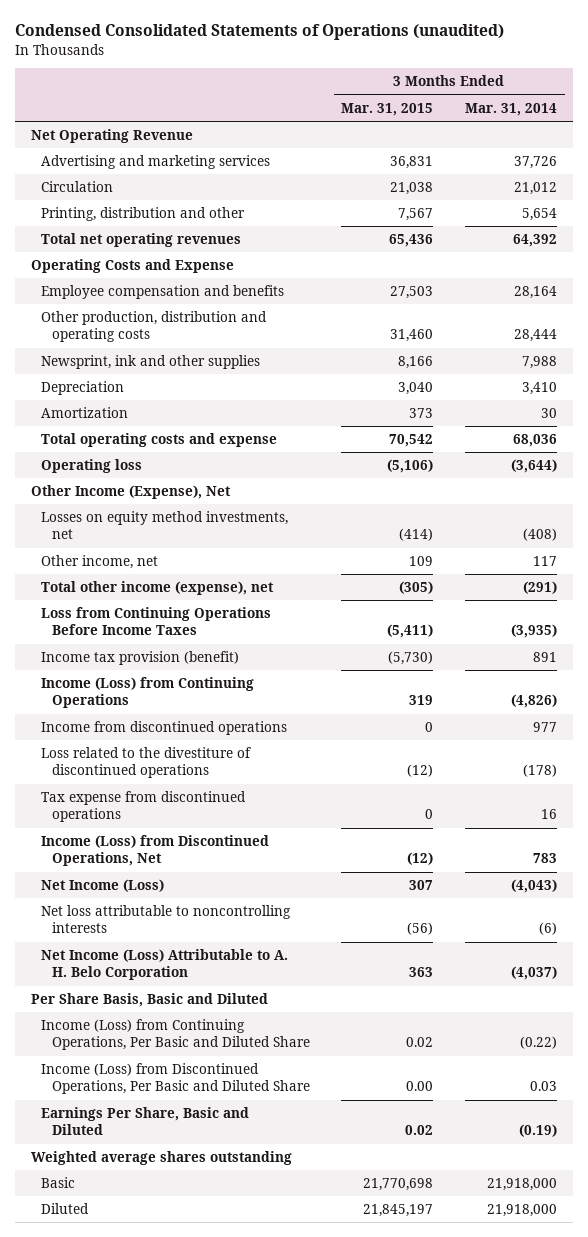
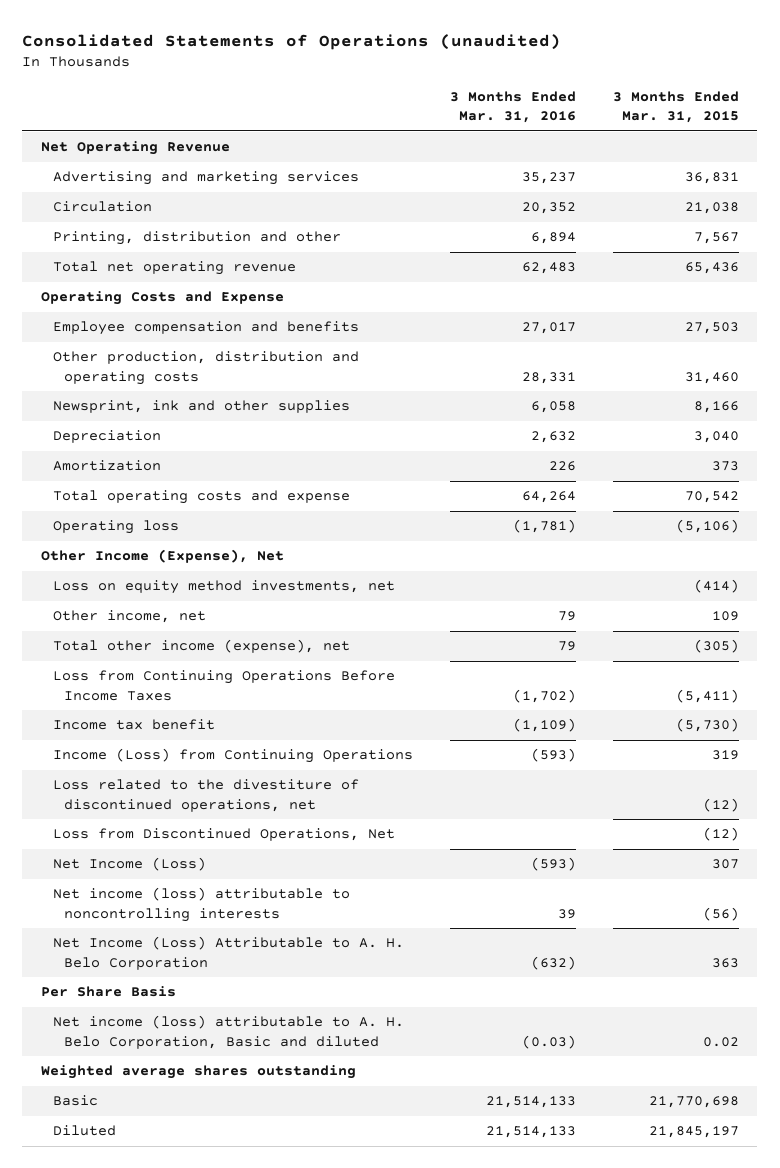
- Condensed Consolidated Statements of Operations (unaudited)
+ Consolidated Statements of Operations (unaudited)
- | 3 Months Ended Mar. 31, 2015 | 3 Months Ended Mar. 31, 2014
+ | 3 Months Ended Mar. 31, 2016 | 3 Months Ended Mar. 31, 2015
- Total net operating revenues | 65,436 | 64,392
+ Total net operating revenue | 62,483 | 65,436
- Losses on equity method investments, net | (414) | (408)
+ Loss on equity method investments, net | | (414)
- Income tax provision (benefit) | (5,730) | 891
+ Income tax benefit | (1,109) | (5,730)
- Income from discontinued operations | 0 | 977
- Loss related to the divestiture of discontinued operations | (12) | (178)
- Tax expense from discontinued operations | 0 | 16
- Income (Loss) from Discontinued Operations, Net | (12) | 783
+ Loss related to the divestiture of discontinued operations, net | | (12)
+ Loss from Discontinued Operations, Net | | (12)
- Net loss attributable to noncontrolling interests | (56) | (6)
+ Net income (loss) attributable to noncontrolling interests | 39 | (56)
- Per Share Basis, Basic and Diluted
- Income (Loss) from Continuing Operations, Per Basic and Diluted Share | 0.02 | (0.22)
- Income (Loss) from Discontinued Operations, Per Basic and Diluted Share | 0.00 | 0.03
- Earnings Per Share, Basic and Diluted | 0.02 | (0.19)
+ Per Share Basis
+ Net income (loss) attributable to A. H. Belo Corporation, Basic and diluted | (0.03) | 0.02

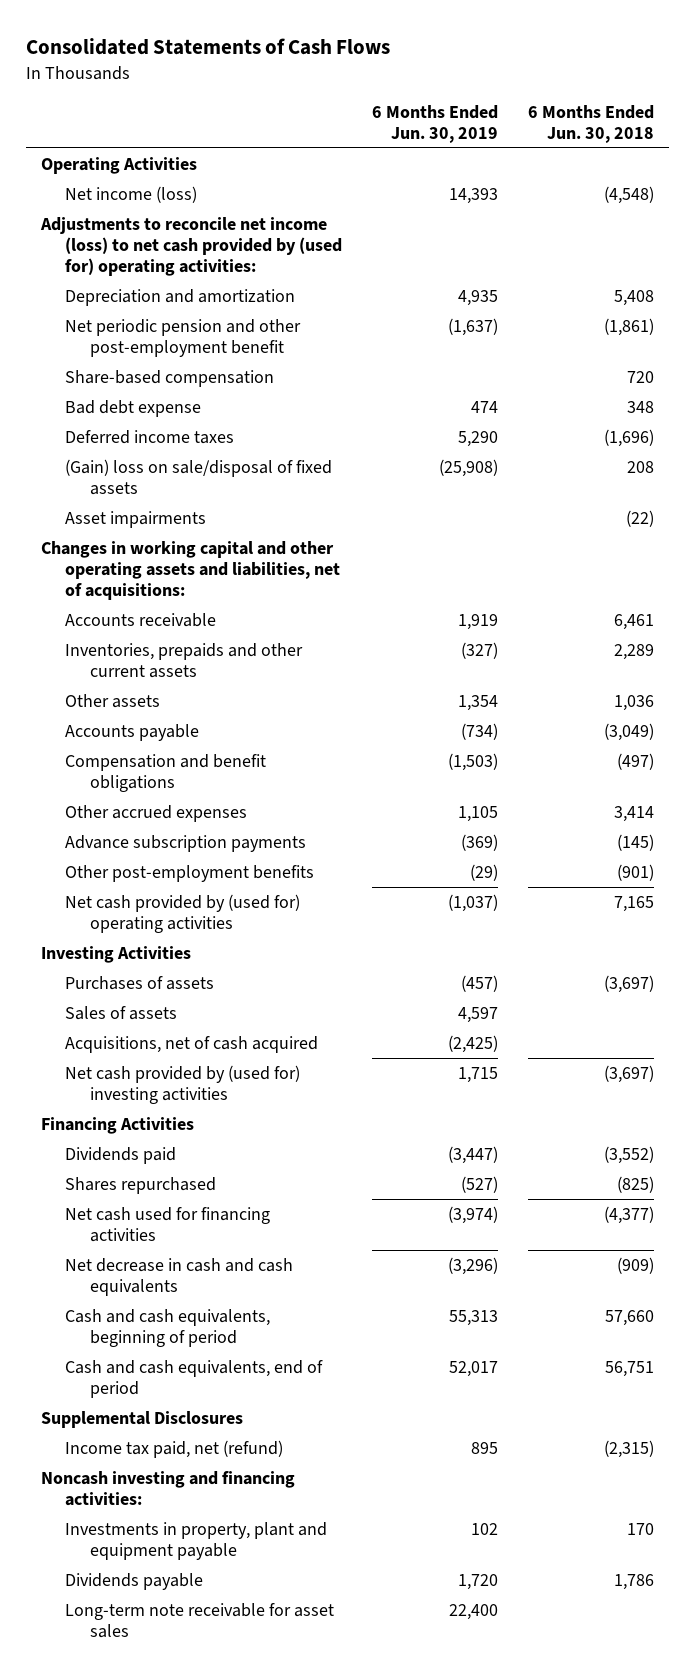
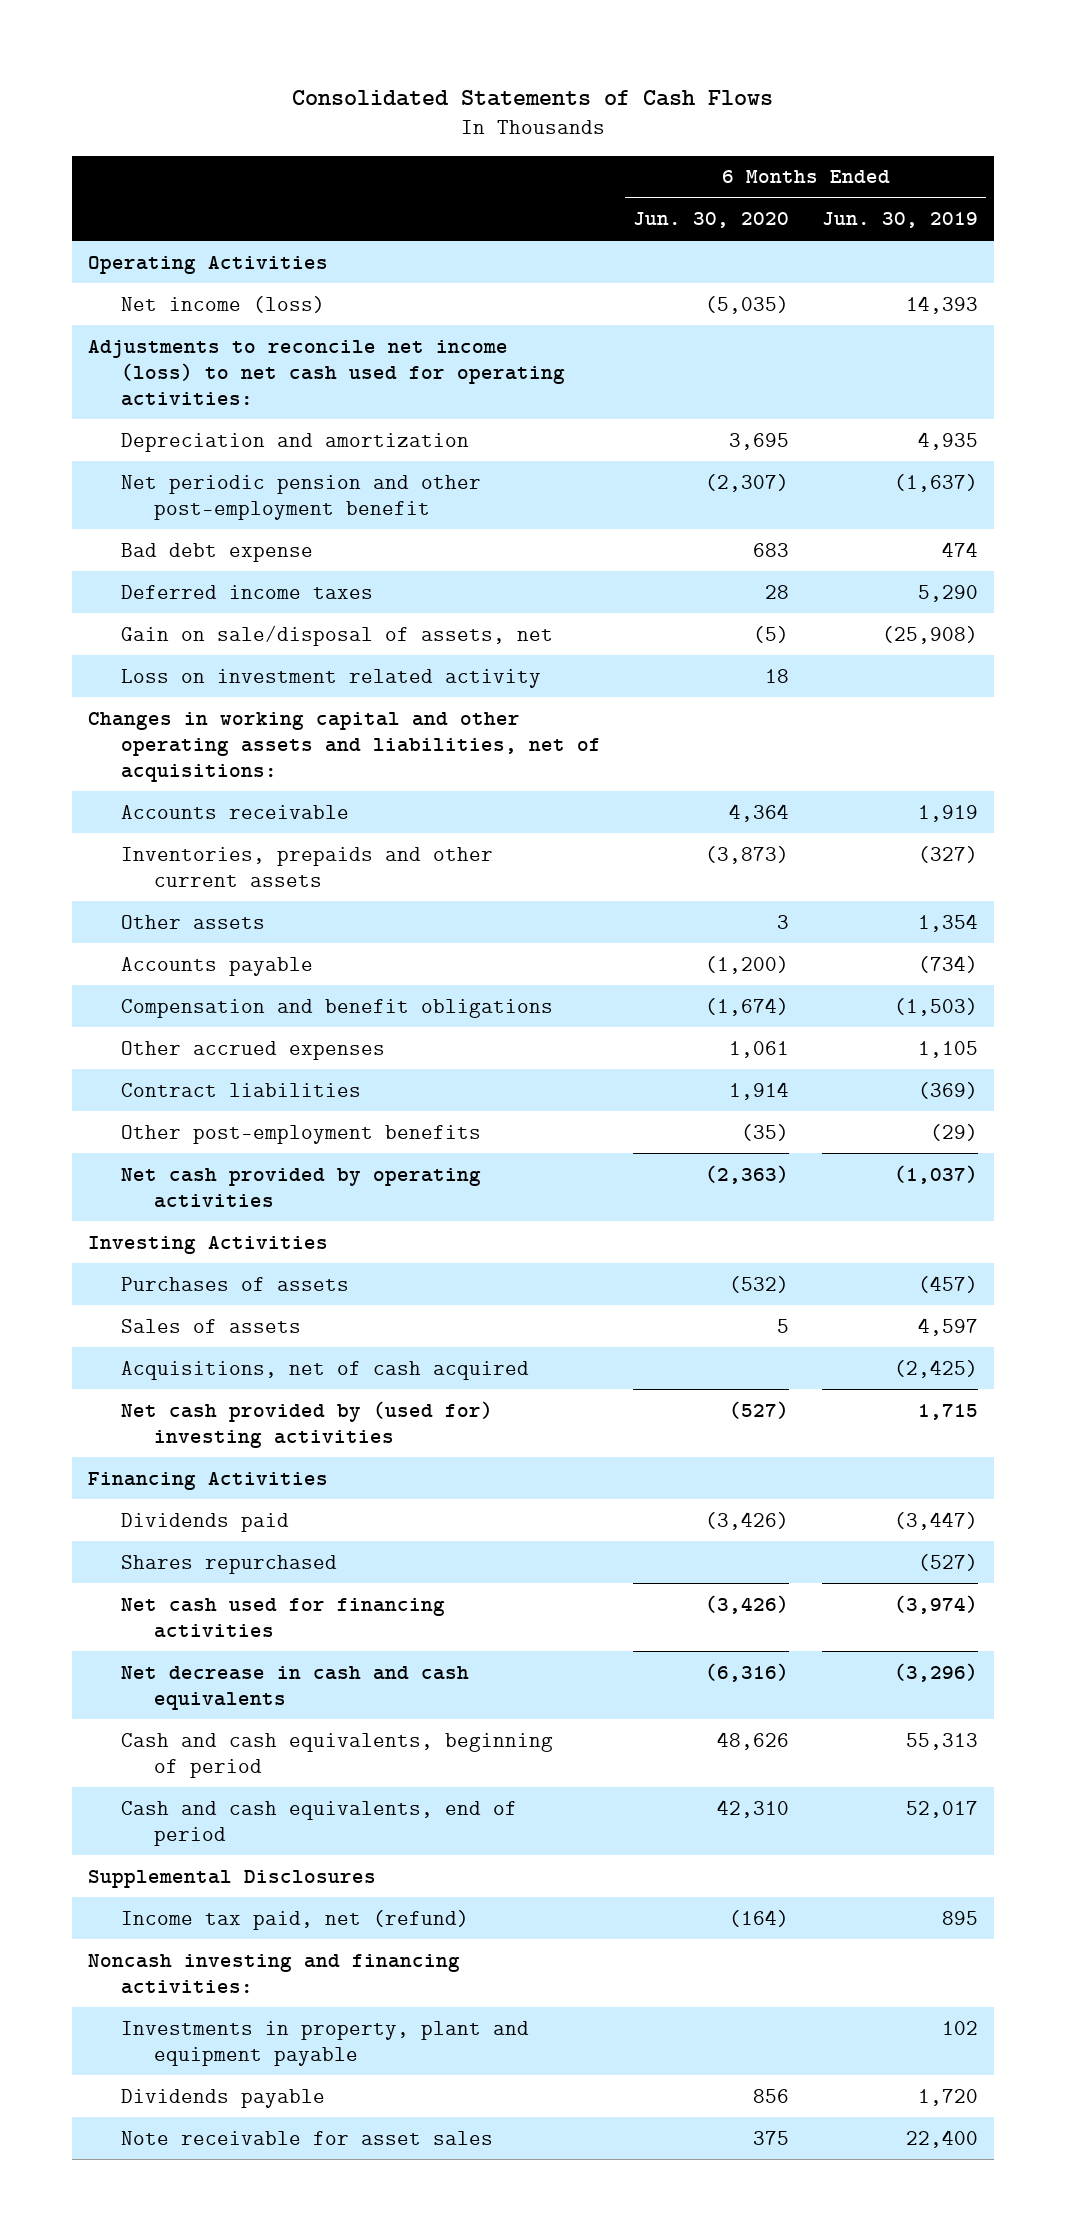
- | 6 Months Ended Jun. 30, 2019 | 6 Months Ended Jun. 30, 2018
+ | 6 Months Ended Jun. 30, 2020 | 6 Months Ended Jun. 30, 2019
- Adjustments to reconcile net income (loss) to net cash provided by (used for) operating activities:
+ Adjustments to reconcile net income (loss) to net cash used for operating activities:
- Share-based compensation | | 720
- (Gain) loss on sale/disposal of fixed assets | (25,908) | 208
- Asset impairments | | (22)
+ Gain on sale/disposal of assets, net | (5) | (25,908)
+ Loss on investment related activity | 18 |
- Advance subscription payments | (369) | (145)
+ Contract liabilities | 1,914 | (369)
- Net cash provided by (used for) operating activities | (1,037) | 7,165
+ Net cash provided by operating activities | (2,363) | (1,037)
- Long-term note receivable for asset sales | 22,400 |
+ Note receivable for asset sales | 375 | 22,400

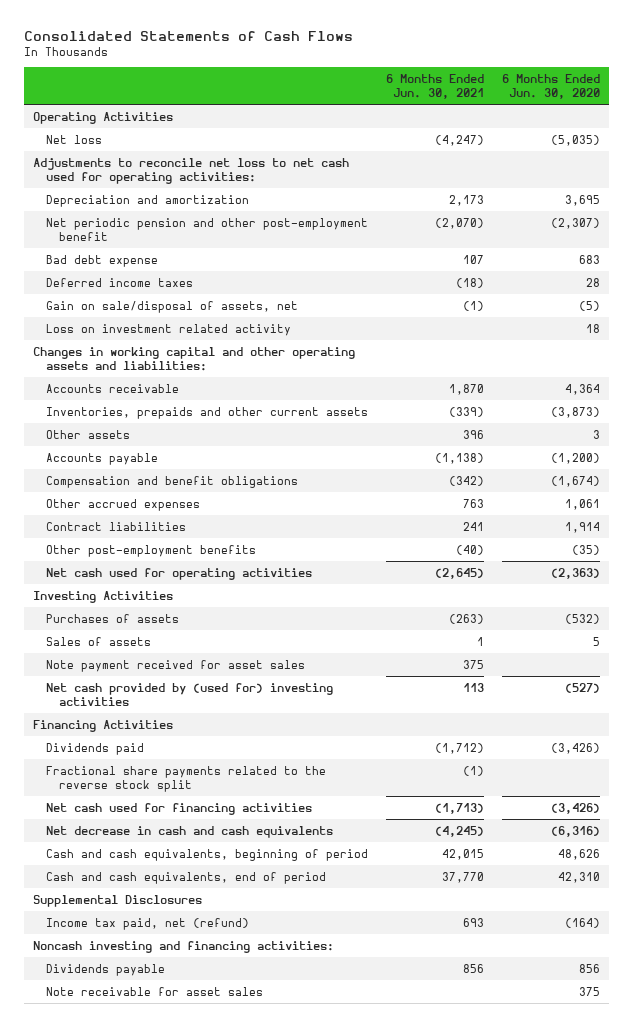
- | 6 Months Ended Jun. 30, 2020 | 6 Months Ended Jun. 30, 2019
+ | 6 Months Ended Jun. 30, 2021 | 6 Months Ended Jun. 30, 2020
- Net income (loss) | (5,035) | 14,393
- Adjustments to reconcile net income (loss) to net cash used for operating activities:
+ Net loss | (4,247) | (5,035)
+ Adjustments to reconcile net loss to net cash used for operating activities:
- Changes in working capital and other operating assets and liabilities, net of acquisitions:
+ Changes in working capital and other operating assets and liabilities:
- Net cash provided by operating activities | (2,363) | (1,037)
+ Net cash used for operating activities | (2,645) | (2,363)
- Acquisitions, net of cash acquired | | (2,425)
+ Note payment received for asset sales | 375 |
- Shares repurchased | | (527)
+ Fractional share payments related to the reverse stock split | (1) |
- Investments in property, plant and equipment payable | | 102

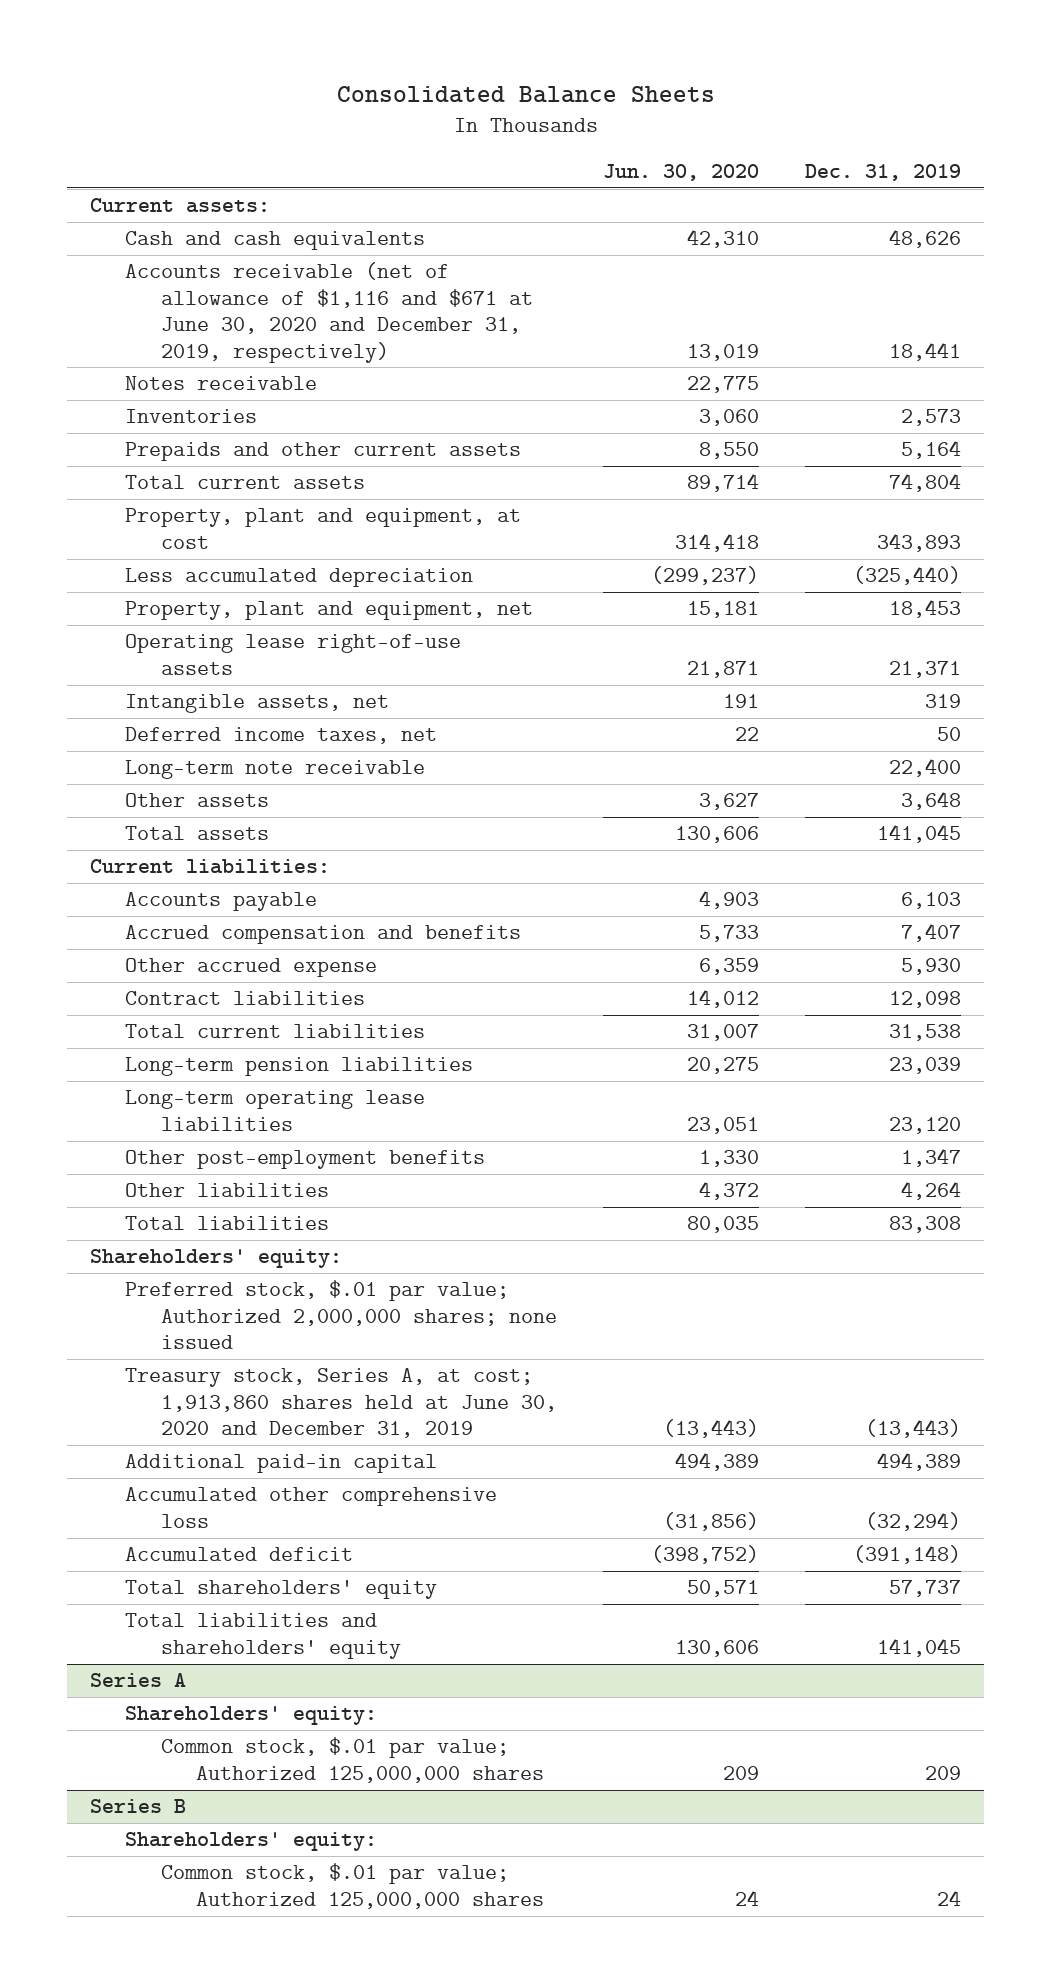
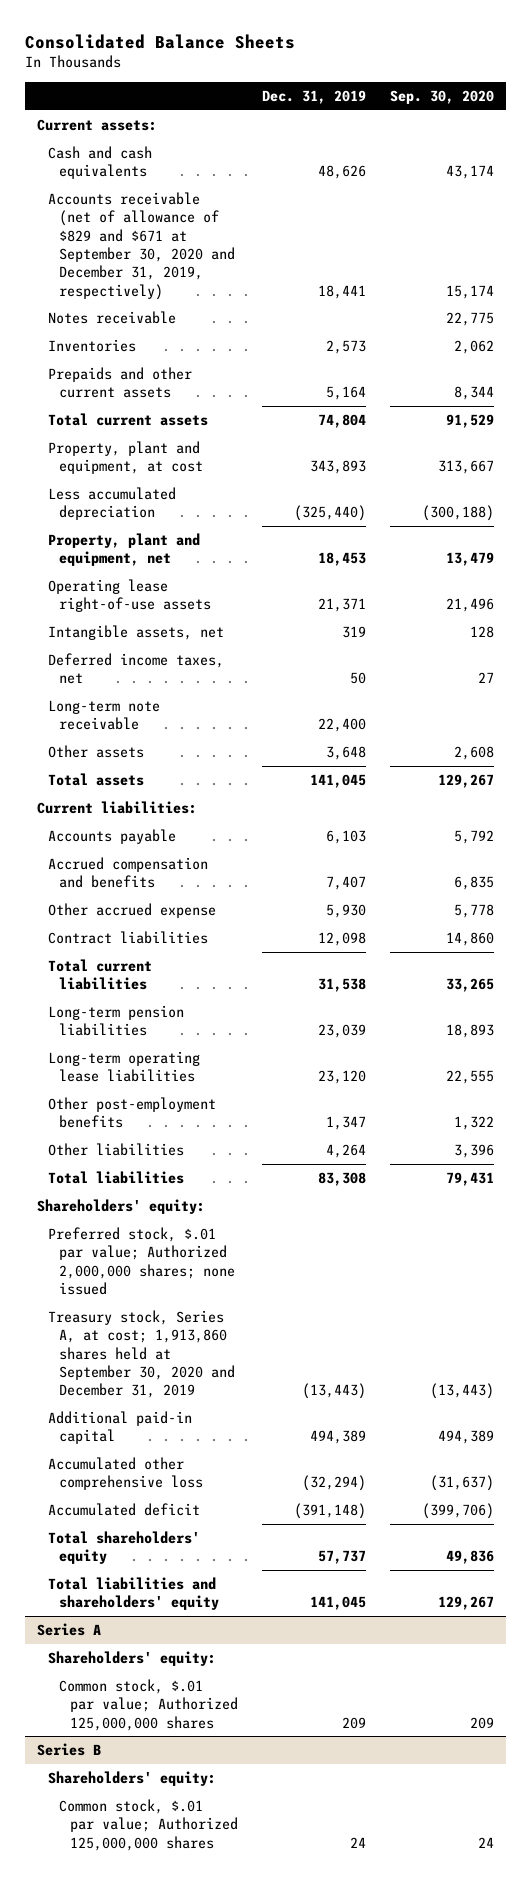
- | Jun. 30, 2020 | Dec. 31, 2019
+ | Dec. 31, 2019 | Sep. 30, 2020
- Accounts receivable (net of allowance of $1,116 and $671 at June 30, 2020 and December 31, 2019, respectively) | 13,019 | 18,441
+ Accounts receivable (net of allowance of $829 and $671 at September 30, 2020 and December 31, 2019, respectively) | 18,441 | 15,174
- Treasury stock, Series A, at cost; 1,913,860 shares held at June 30, 2020 and December 31, 2019 | (13,443) | (13,443)
+ Treasury stock, Series A, at cost; 1,913,860 shares held at September 30, 2020 and December 31, 2019 | (13,443) | (13,443)

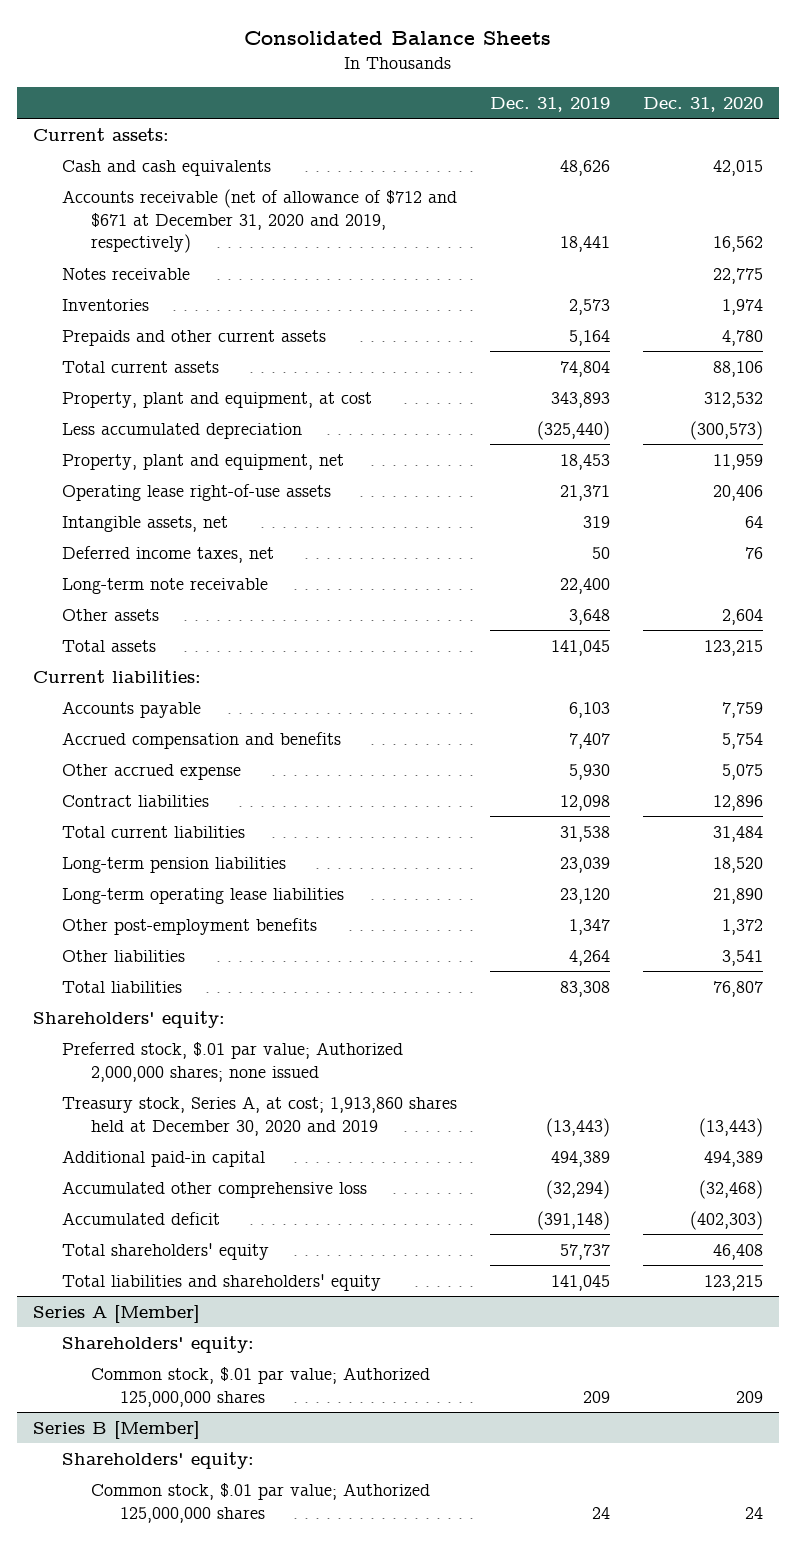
- | Dec. 31, 2019 | Sep. 30, 2020
+ | Dec. 31, 2019 | Dec. 31, 2020
- Accounts receivable (net of allowance of $829 and $671 at September 30, 2020 and December 31, 2019, respectively) | 18,441 | 15,174
+ Accounts receivable (net of allowance of $712 and $671 at December 31, 2020 and 2019, respectively) | 18,441 | 16,562
- Treasury stock, Series A, at cost; 1,913,860 shares held at September 30, 2020 and December 31, 2019 | (13,443) | (13,443)
+ Treasury stock, Series A, at cost; 1,913,860 shares held at December 30, 2020 and 2019 | (13,443) | (13,443)
- Series A
+ Series A [Member]
- Series B
+ Series B [Member]

